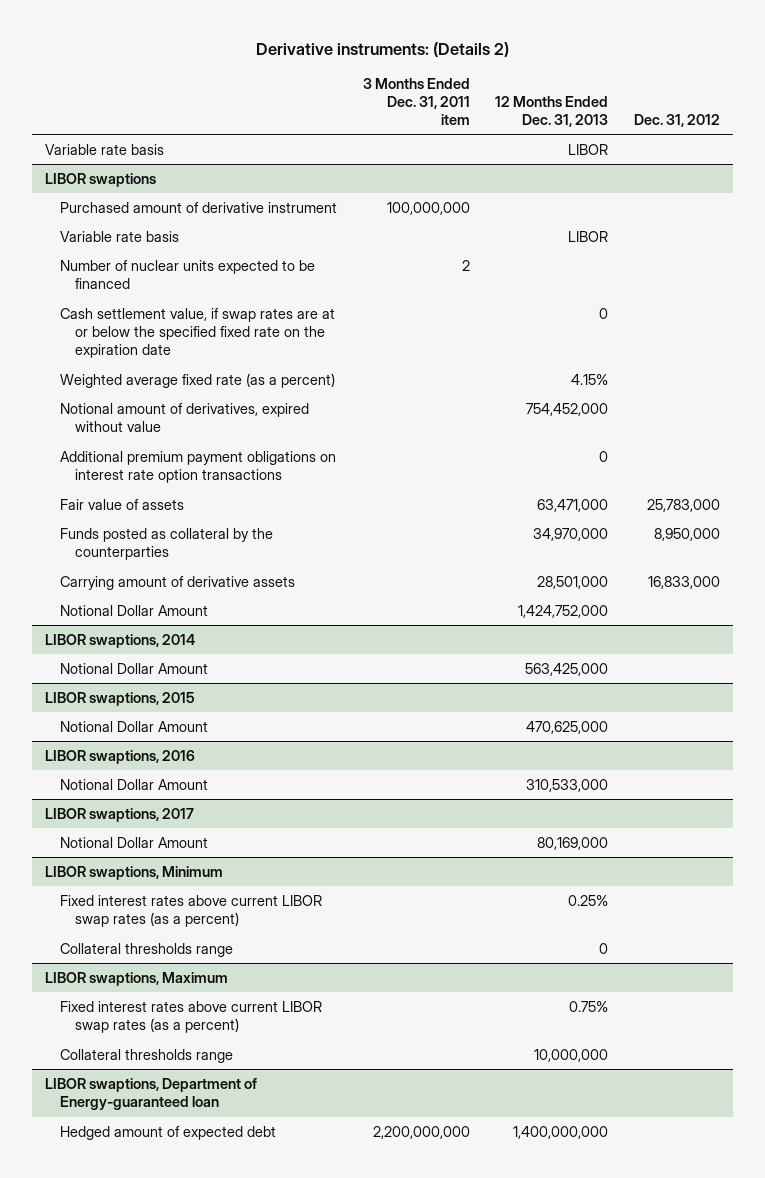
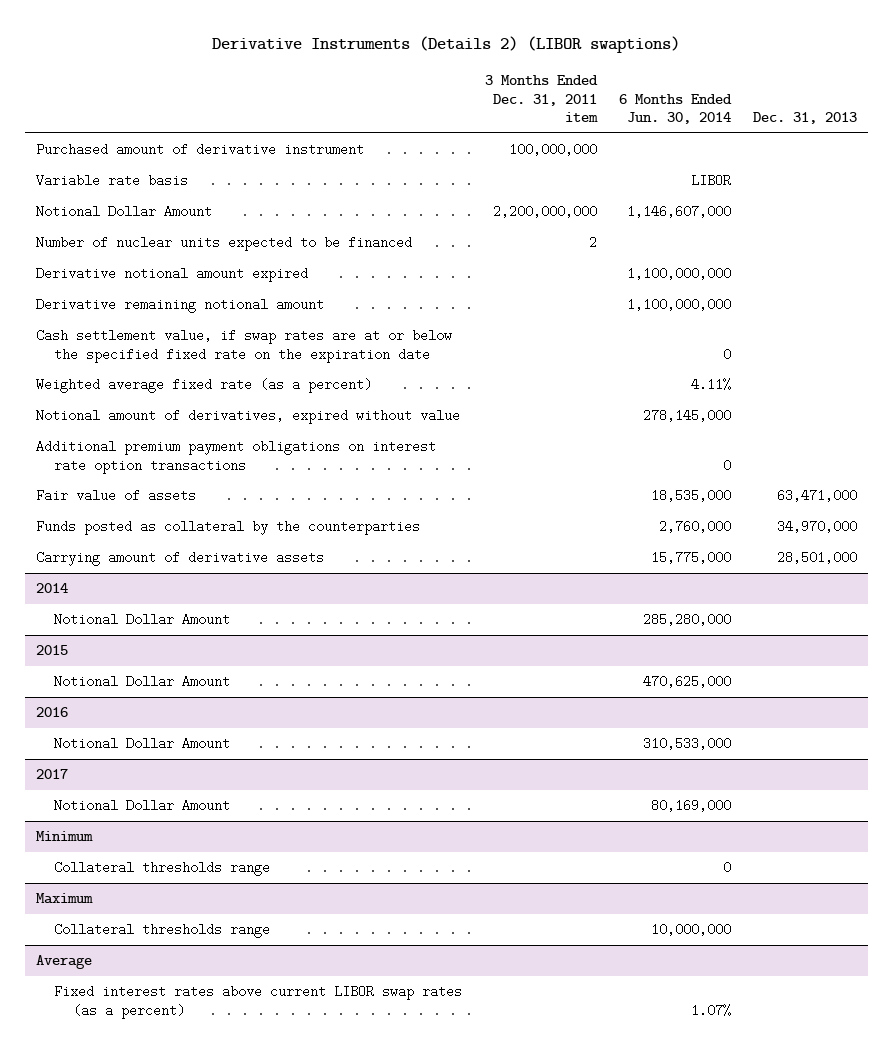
- Derivative instruments: (Details 2)
+ Derivative Instruments (Details 2) (LIBOR swaptions)
- | 3 Months Ended Dec. 31, 2011 item | 12 Months Ended Dec. 31, 2013 | Dec. 31, 2012
+ | 3 Months Ended Dec. 31, 2011 item | 6 Months Ended Jun. 30, 2014 | Dec. 31, 2013
+ Purchased amount of derivative instrument | 100,000,000 | |
- LIBOR swaptions
- Purchased amount of derivative instrument | 100,000,000 | |
- Variable rate basis | | LIBOR |
- Number of nuclear units expected to be financed | 2 | |
- Cash settlement value, if swap rates are at or below the specified fixed rate on the expiration date | | 0 |
- Weighted average fixed rate (as a percent) | | 4.15% |
- Notional amount of derivatives, expired without value | | 754,452,000 |
- Additional premium payment obligations on interest rate option transactions | | 0 |
- Fair value of assets | | 63,471,000 | 25,783,000
- Funds posted as collateral by the counterparties | | 34,970,000 | 8,950,000
- Carrying amount of derivative assets | | 28,501,000 | 16,833,000
- Notional Dollar Amount | | 1,424,752,000 |
- LIBOR swaptions, 2014
+ Notional Dollar Amount | 2,200,000,000 | 1,146,607,000 |
+ Number of nuclear units expected to be financed | 2 | |
+ Derivative notional amount expired | | 1,100,000,000 |
+ Derivative remaining notional amount | | 1,100,000,000 |
+ Cash settlement value, if swap rates are at or below the specified fixed rate on the expiration date | | 0 |
+ Weighted average fixed rate (as a percent) | | 4.11% |
+ Notional amount of derivatives, expired without value | | 278,145,000 |
+ Additional premium payment obligations on interest rate option transactions | | 0 |
+ Fair value of assets | | 18,535,000 | 63,471,000
+ Funds posted as collateral by the counterparties | | 2,760,000 | 34,970,000
+ Carrying amount of derivative assets | | 15,775,000 | 28,501,000
+ 2014
- LIBOR swaptions, 2015
+ 2015
- LIBOR swaptions, 2016
+ 2016
- LIBOR swaptions, 2017
+ 2017
- LIBOR swaptions, Minimum
- Fixed interest rates above current LIBOR swap rates (as a percent) | | 0.25% |
+ Minimum
- LIBOR swaptions, Maximum
- Fixed interest rates above current LIBOR swap rates (as a percent) | | 0.75% |
+ Maximum
- LIBOR swaptions, Department of Energy-guaranteed loan
- Hedged amount of expected debt | 2,200,000,000 | 1,400,000,000 |
+ Average
+ Fixed interest rates above current LIBOR swap rates (as a percent) | | 1.07% |

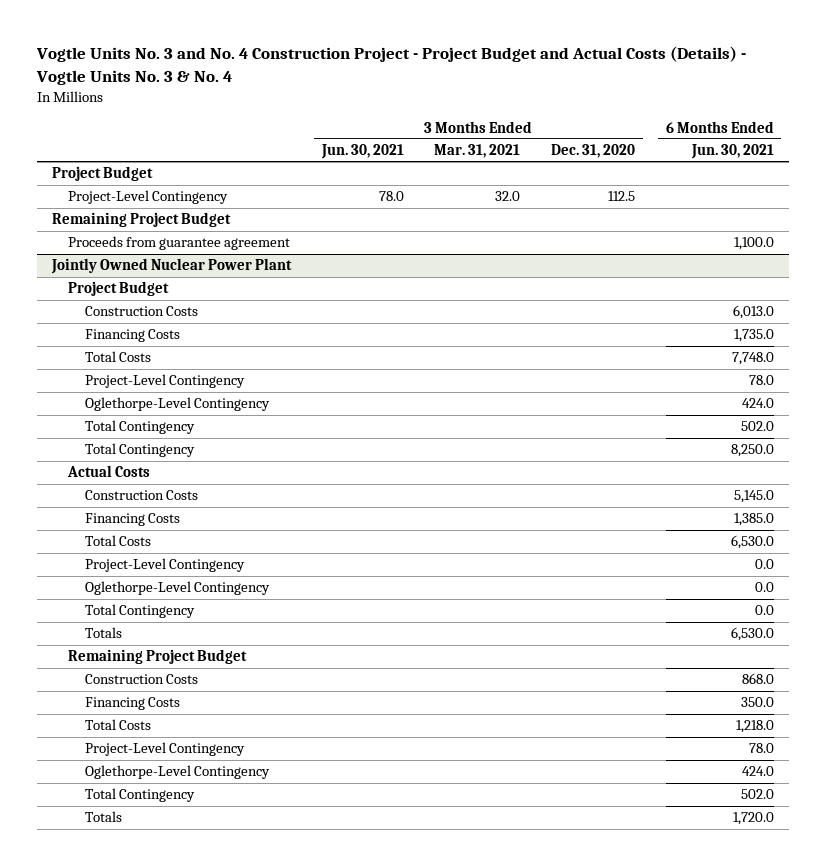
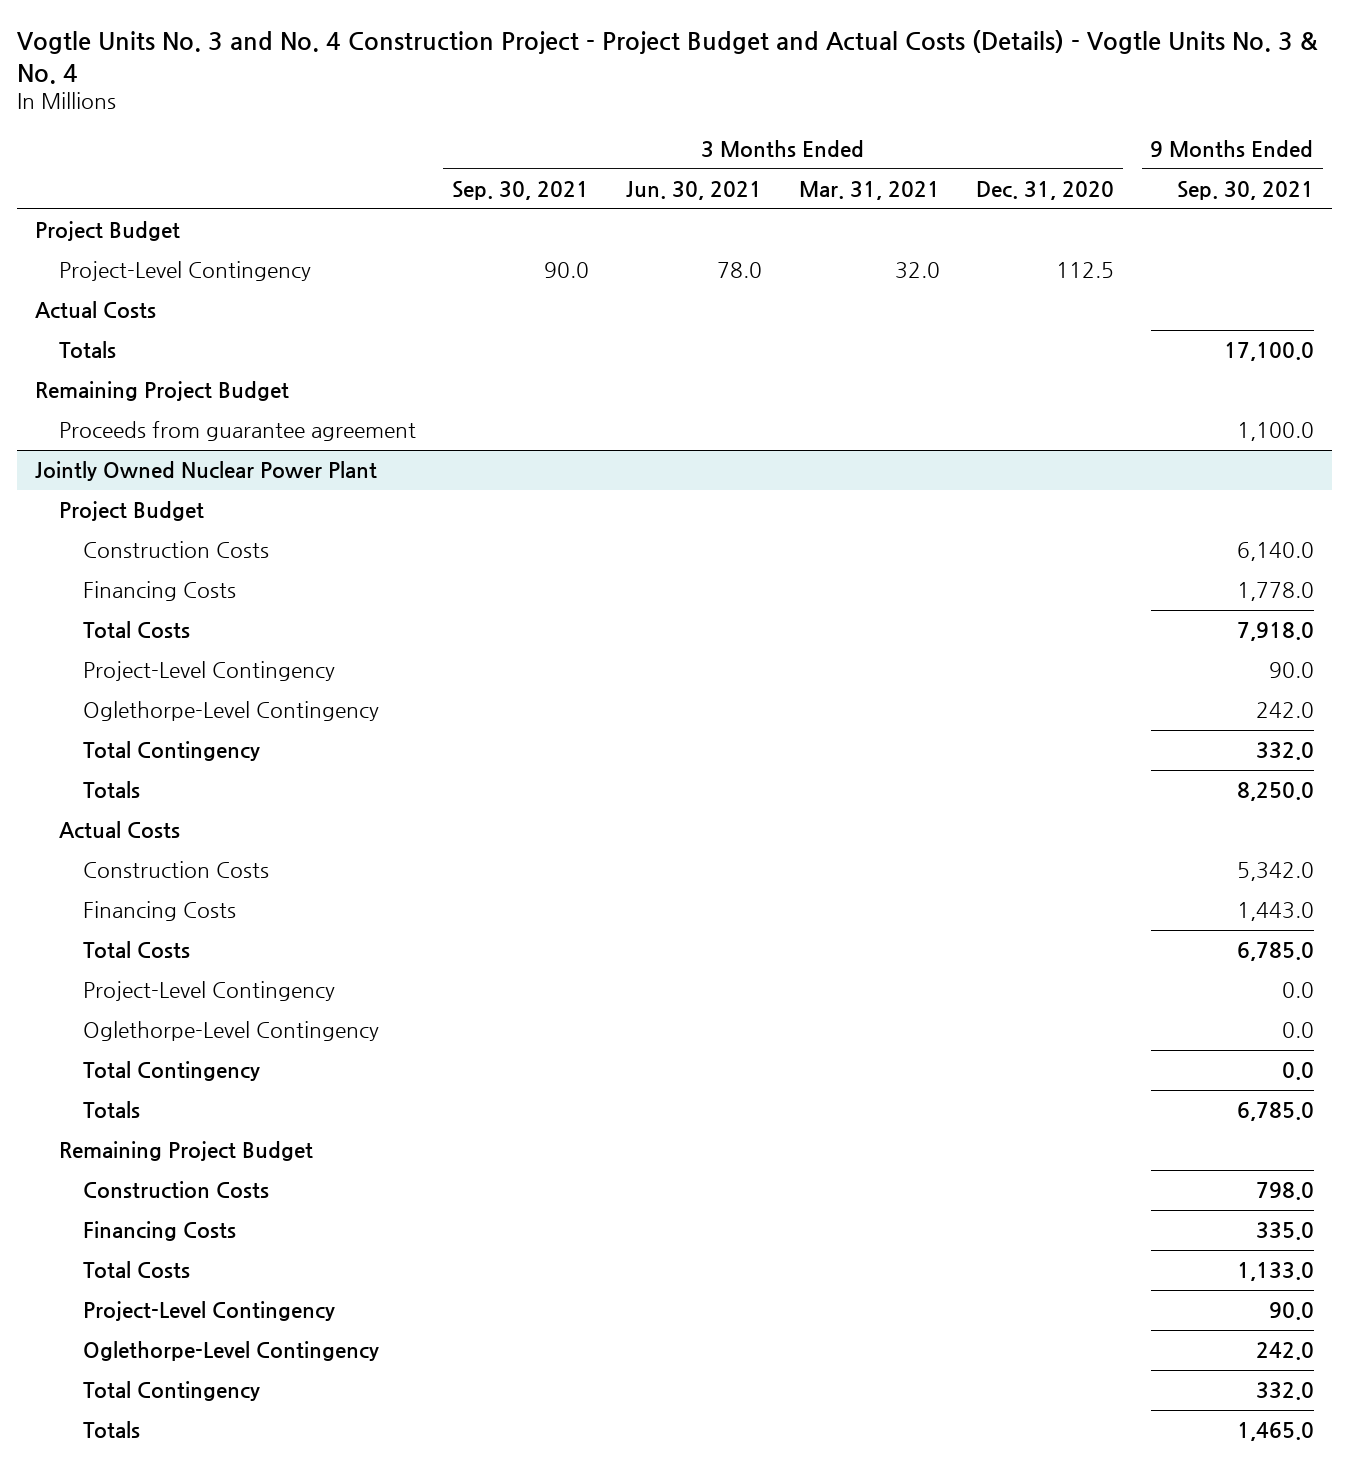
- | 3 Months Ended Jun. 30, 2021 | 3 Months Ended Mar. 31, 2021 | 3 Months Ended Dec. 31, 2020 | 6 Months Ended Jun. 30, 2021
+ | 3 Months Ended Sep. 30, 2021 | 3 Months Ended Jun. 30, 2021 | 3 Months Ended Mar. 31, 2021 | 3 Months Ended Dec. 31, 2020 | 9 Months Ended Sep. 30, 2021
+ Actual Costs
+ Totals | | | | | 17,100.0
@ Jointly Owned Nuclear Power Plant
- Total Contingency | | | | 8,250.0
+ Totals | | | | | 8,250.0

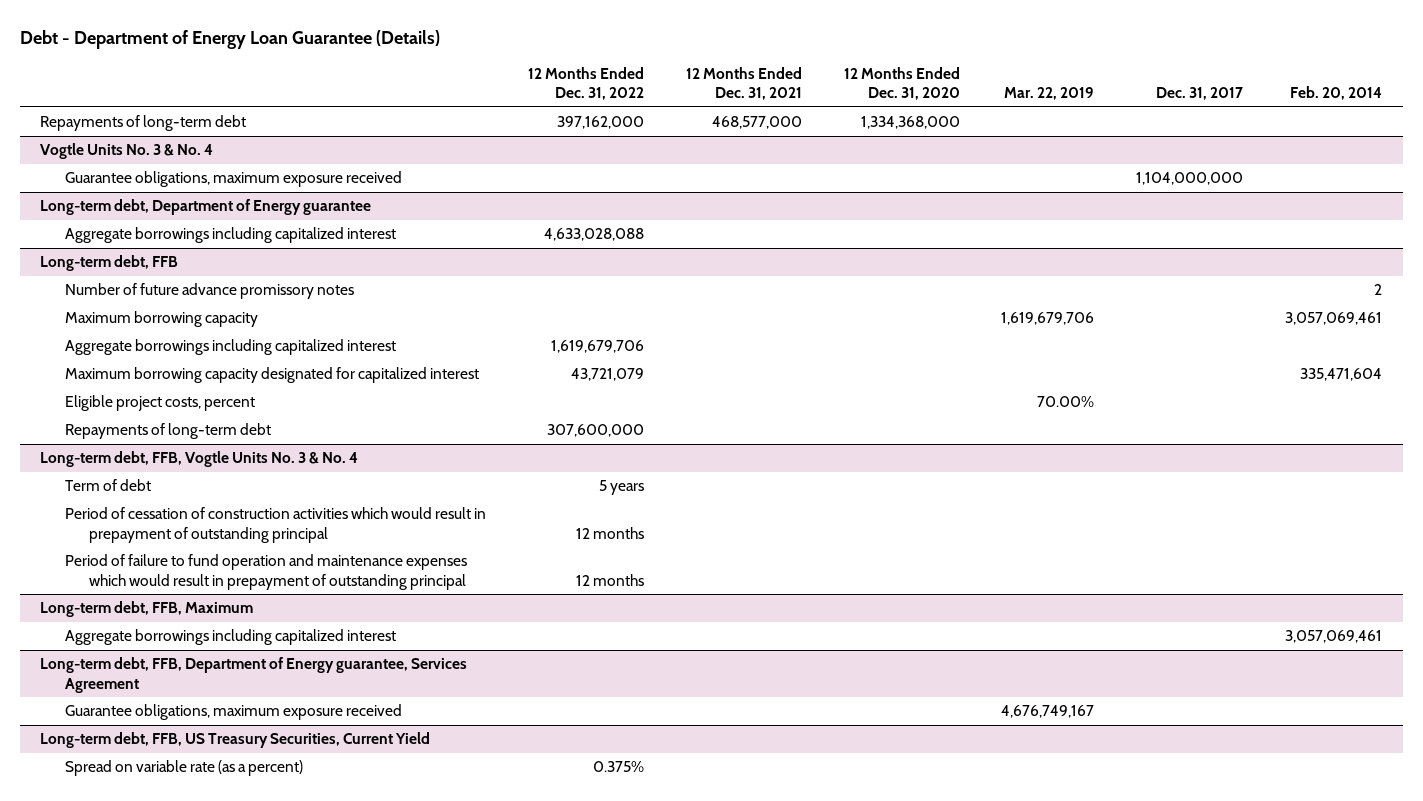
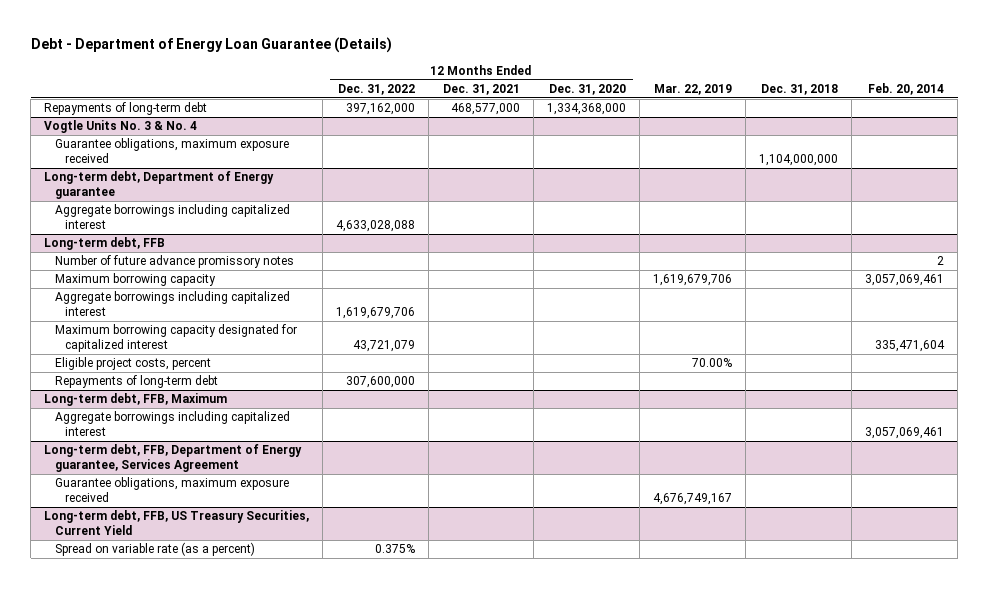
- | 12 Months Ended Dec. 31, 2022 | 12 Months Ended Dec. 31, 2021 | 12 Months Ended Dec. 31, 2020 | Mar. 22, 2019 | Dec. 31, 2017 | Feb. 20, 2014
+ | 12 Months Ended Dec. 31, 2022 | 12 Months Ended Dec. 31, 2021 | 12 Months Ended Dec. 31, 2020 | Mar. 22, 2019 | Dec. 31, 2018 | Feb. 20, 2014
- Long-term debt, FFB, Vogtle Units No. 3 & No. 4
- Term of debt | 5 years | | | | |
- Period of cessation of construction activities which would result in prepayment of outstanding principal | 12 months | | | | |
- Period of failure to fund operation and maintenance expenses which would result in prepayment of outstanding principal | 12 months | | | | |

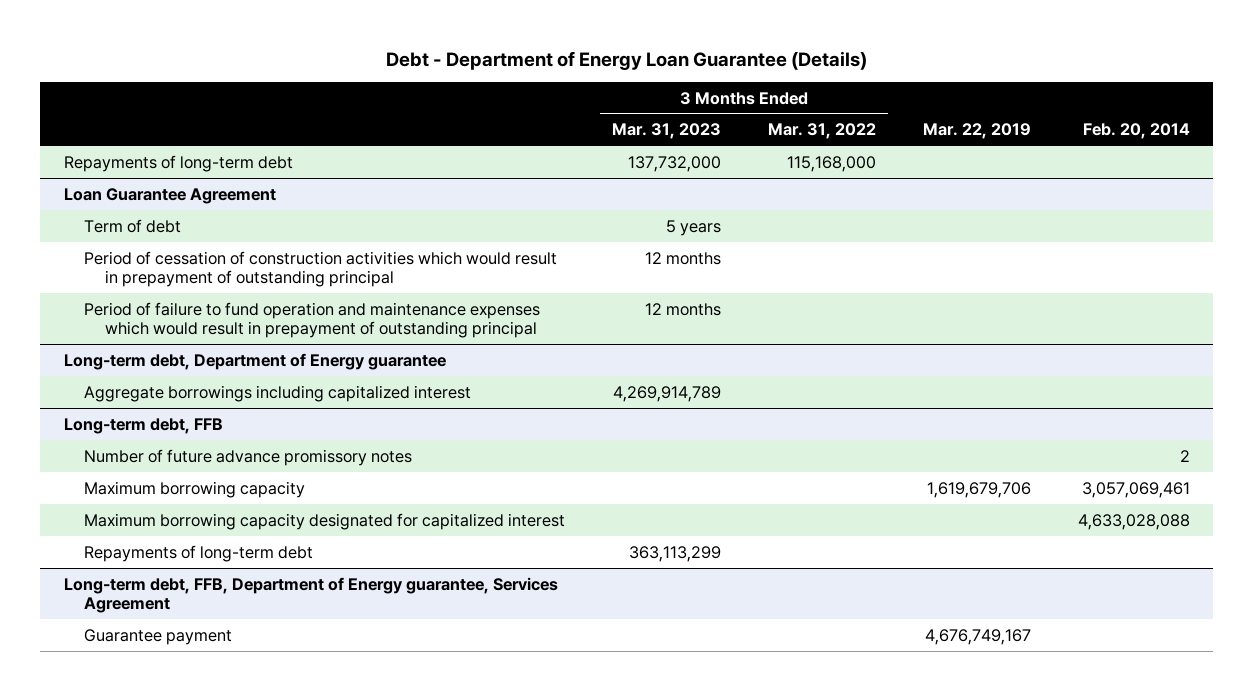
- | 12 Months Ended Dec. 31, 2022 | 12 Months Ended Dec. 31, 2021 | 12 Months Ended Dec. 31, 2020 | Mar. 22, 2019 | Dec. 31, 2018 | Feb. 20, 2014
+ | 3 Months Ended Mar. 31, 2023 | 3 Months Ended Mar. 31, 2022 | Mar. 22, 2019 | Feb. 20, 2014
- Vogtle Units No. 3 & No. 4
- Guarantee obligations, maximum exposure received | | | | | 1,104,000,000 |
+ Loan Guarantee Agreement
+ Term of debt | 5 years | | |
+ Period of cessation of construction activities which would result in prepayment of outstanding principal | 12 months | | |
+ Period of failure to fund operation and maintenance expenses which would result in prepayment of outstanding principal | 12 months | | |
@ Long-term debt, FFB
- Aggregate borrowings including capitalized interest | 1,619,679,706 | | | | |
- Maximum borrowing capacity designated for capitalized interest | 43,721,079 | | | | | 335,471,604
- Eligible project costs, percent | | | | 70.00% | |
+ Maximum borrowing capacity designated for capitalized interest | | | | 4,633,028,088
- Long-term debt, FFB, Maximum
- Aggregate borrowings including capitalized interest | | | | | | 3,057,069,461
@ Long-term debt, FFB, Department of Energy guarantee, Services Agreement
- Guarantee obligations, maximum exposure received | | | | 4,676,749,167 | |
- Long-term debt, FFB, US Treasury Securities, Current Yield
- Spread on variable rate (as a percent) | 0.375% | | | | |
@ Long-term debt, FFB, Department of Energy guarantee, Services Agreement
+ Guarantee payment | | | 4,676,749,167 |

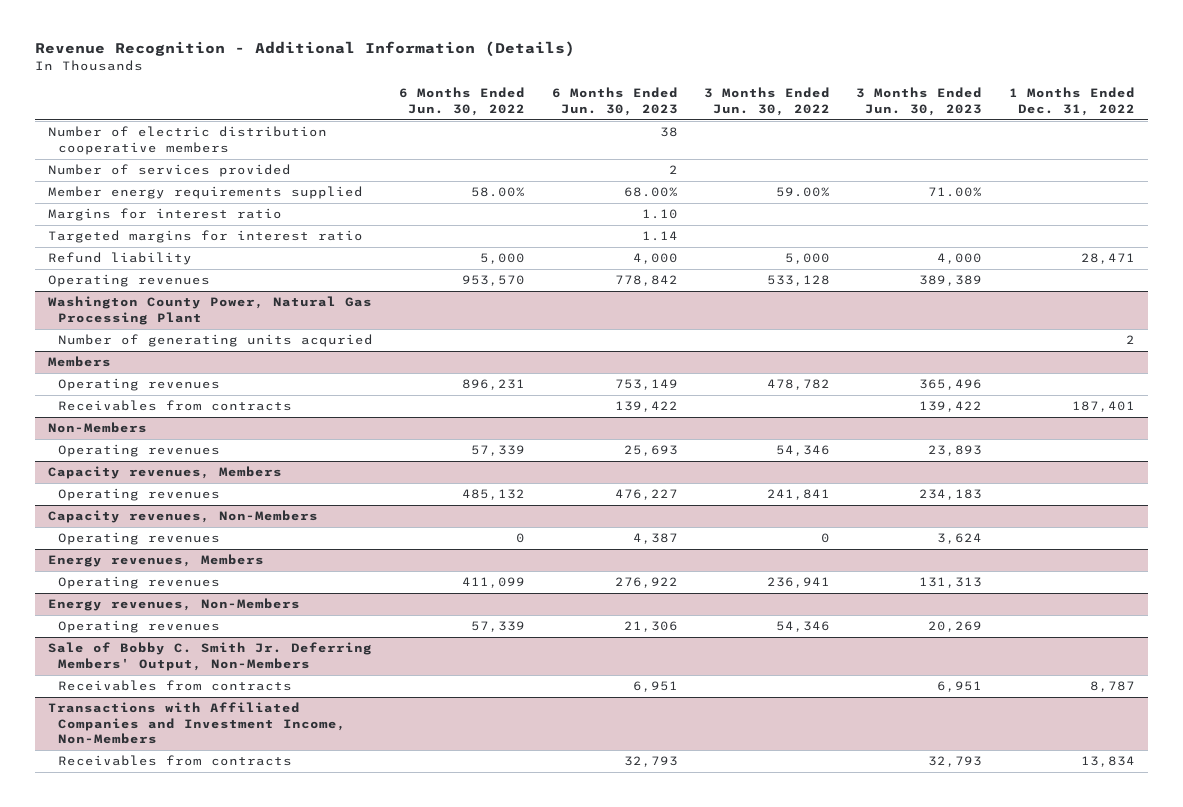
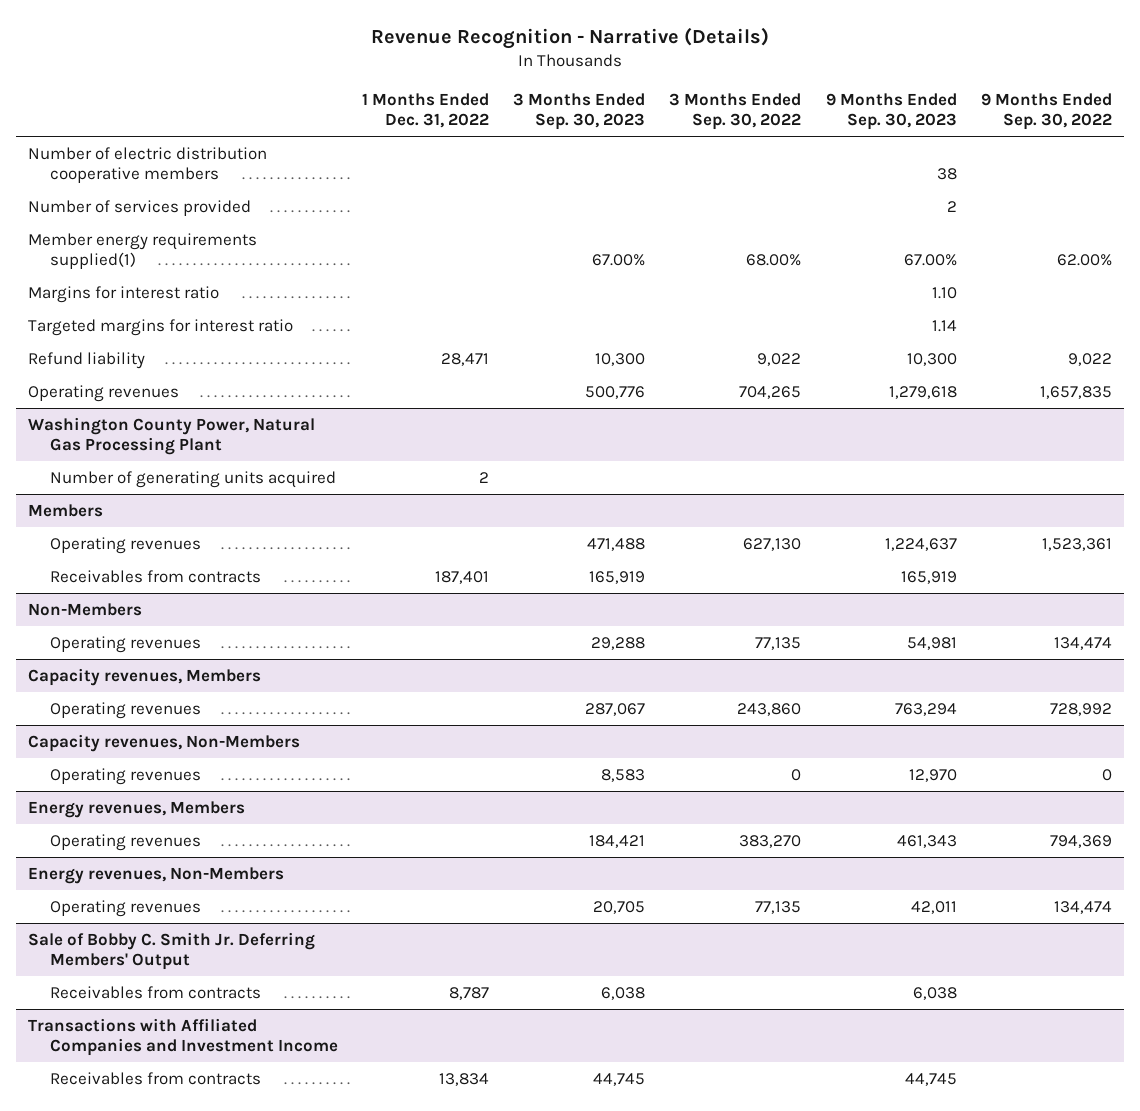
- Revenue Recognition - Additional Information (Details)
+ Revenue Recognition - Narrative (Details)
- | 6 Months Ended Jun. 30, 2022 | 6 Months Ended Jun. 30, 2023 | 3 Months Ended Jun. 30, 2022 | 3 Months Ended Jun. 30, 2023 | 1 Months Ended Dec. 31, 2022
+ | 1 Months Ended Dec. 31, 2022 | 3 Months Ended Sep. 30, 2023 | 3 Months Ended Sep. 30, 2022 | 9 Months Ended Sep. 30, 2023 | 9 Months Ended Sep. 30, 2022
- Member energy requirements supplied | 58.00% | 68.00% | 59.00% | 71.00% |
+ Member energy requirements supplied(1) | | 67.00% | 68.00% | 67.00% | 62.00%
@ Washington County Power, Natural Gas Processing Plant
- Number of generating units acquried | | | | | 2
+ Number of generating units acquired | 2 | | | |
- Sale of Bobby C. Smith Jr. Deferring Members' Output, Non-Members
+ Sale of Bobby C. Smith Jr. Deferring Members' Output
- Transactions with Affiliated Companies and Investment Income, Non-Members
+ Transactions with Affiliated Companies and Investment Income

